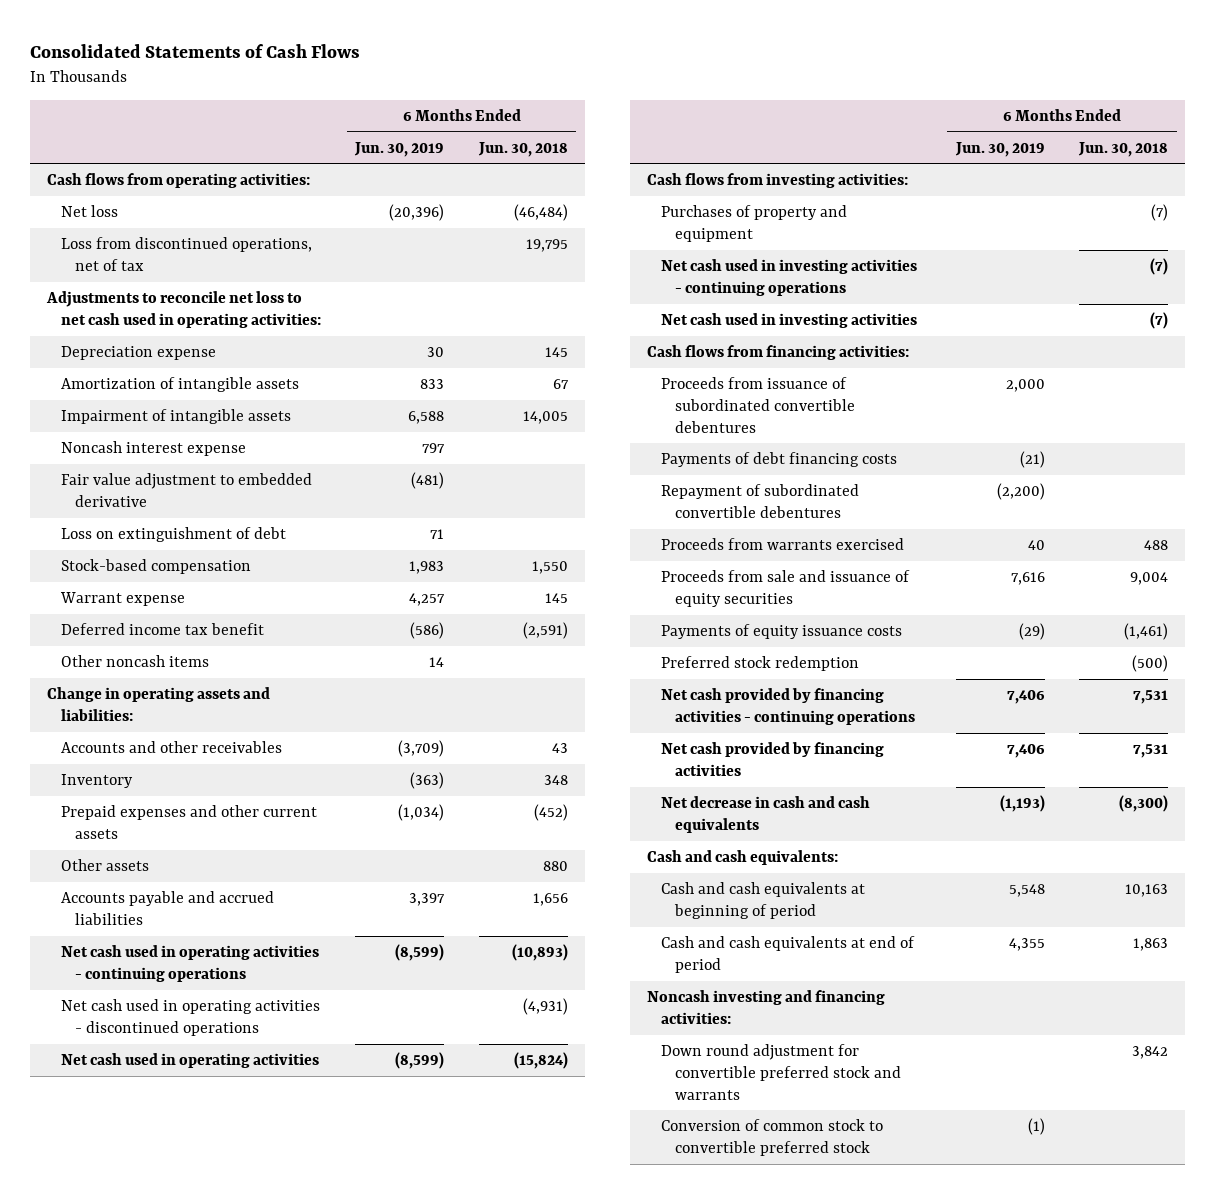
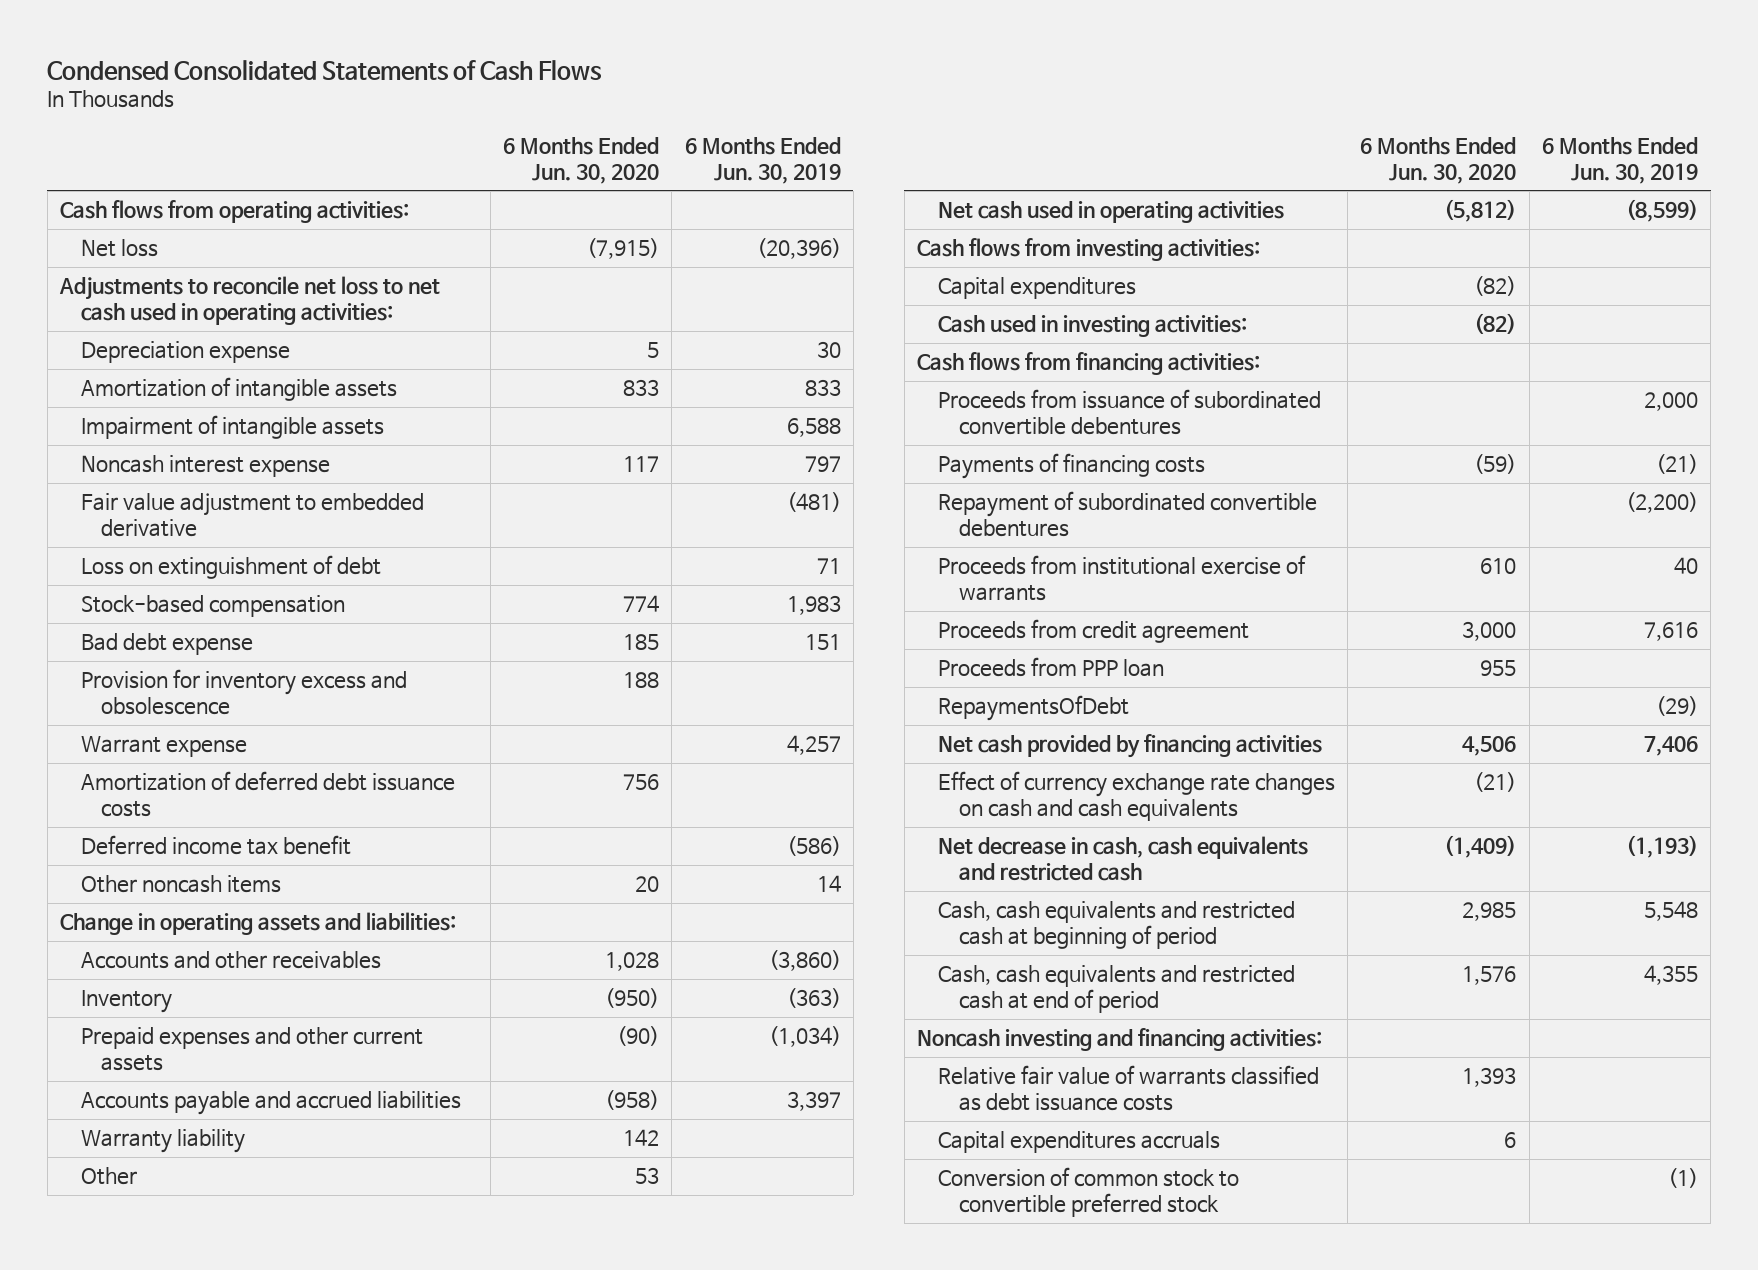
- Consolidated Statements of Cash Flows
+ Condensed Consolidated Statements of Cash Flows
- | 6 Months Ended Jun. 30, 2019 | 6 Months Ended Jun. 30, 2018
+ | 6 Months Ended Jun. 30, 2020 | 6 Months Ended Jun. 30, 2019
- Loss from discontinued operations, net of tax | | 19,795
+ Bad debt expense | 185 | 151
+ Provision for inventory excess and obsolescence | 188 |
+ Amortization of deferred debt issuance costs | 756 |
- Accounts and other receivables | (3,709) | 43
+ Accounts and other receivables | 1,028 | (3,860)
- Other assets | | 880
- Net cash used in operating activities - continuing operations | (8,599) | (10,893)
- Net cash used in operating activities - discontinued operations | | (4,931)
+ Warranty liability | 142 |
+ Other | 53 |
- Purchases of property and equipment | | (7)
- Net cash used in investing activities - continuing operations | | (7)
- Net cash used in investing activities | | (7)
+ Capital expenditures | (82) |
+ Cash used in investing activities: | (82) |
- Payments of debt financing costs | (21) |
+ Payments of financing costs | (59) | (21)
- Proceeds from warrants exercised | 40 | 488
- Proceeds from sale and issuance of equity securities | 7,616 | 9,004
- Payments of equity issuance costs | (29) | (1,461)
- Preferred stock redemption | | (500)
- Net cash provided by financing activities - continuing operations | 7,406 | 7,531
+ Proceeds from institutional exercise of warrants | 610 | 40
+ Proceeds from credit agreement | 3,000 | 7,616
+ Proceeds from PPP loan | 955 |
+ RepaymentsOfDebt | | (29)
- Net decrease in cash and cash equivalents | (1,193) | (8,300)
- Cash and cash equivalents:
- Cash and cash equivalents at beginning of period | 5,548 | 10,163
- Cash and cash equivalents at end of period | 4,355 | 1,863
+ Effect of currency exchange rate changes on cash and cash equivalents | (21) |
+ Net decrease in cash, cash equivalents and restricted cash | (1,409) | (1,193)
+ Cash, cash equivalents and restricted cash at beginning of period | 2,985 | 5,548
+ Cash, cash equivalents and restricted cash at end of period | 1,576 | 4,355
- Down round adjustment for convertible preferred stock and warrants | | 3,842
+ Relative fair value of warrants classified as debt issuance costs | 1,393 |
+ Capital expenditures accruals | 6 |

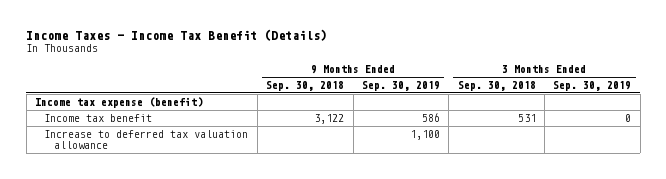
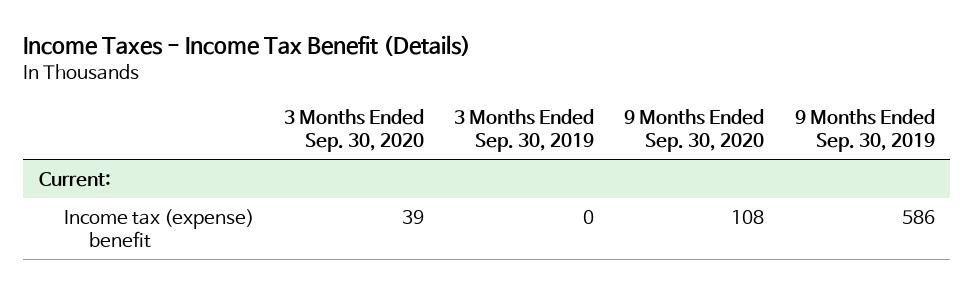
- | 9 Months Ended Sep. 30, 2018 | 9 Months Ended Sep. 30, 2019 | 3 Months Ended Sep. 30, 2018 | 3 Months Ended Sep. 30, 2019
+ | 3 Months Ended Sep. 30, 2020 | 3 Months Ended Sep. 30, 2019 | 9 Months Ended Sep. 30, 2020 | 9 Months Ended Sep. 30, 2019
- Income tax expense (benefit)
- Income tax benefit | 3,122 | 586 | 531 | 0
- Increase to deferred tax valuation allowance | | 1,100 | |
+ Current:
+ Income tax (expense) benefit | 39 | 0 | 108 | 586

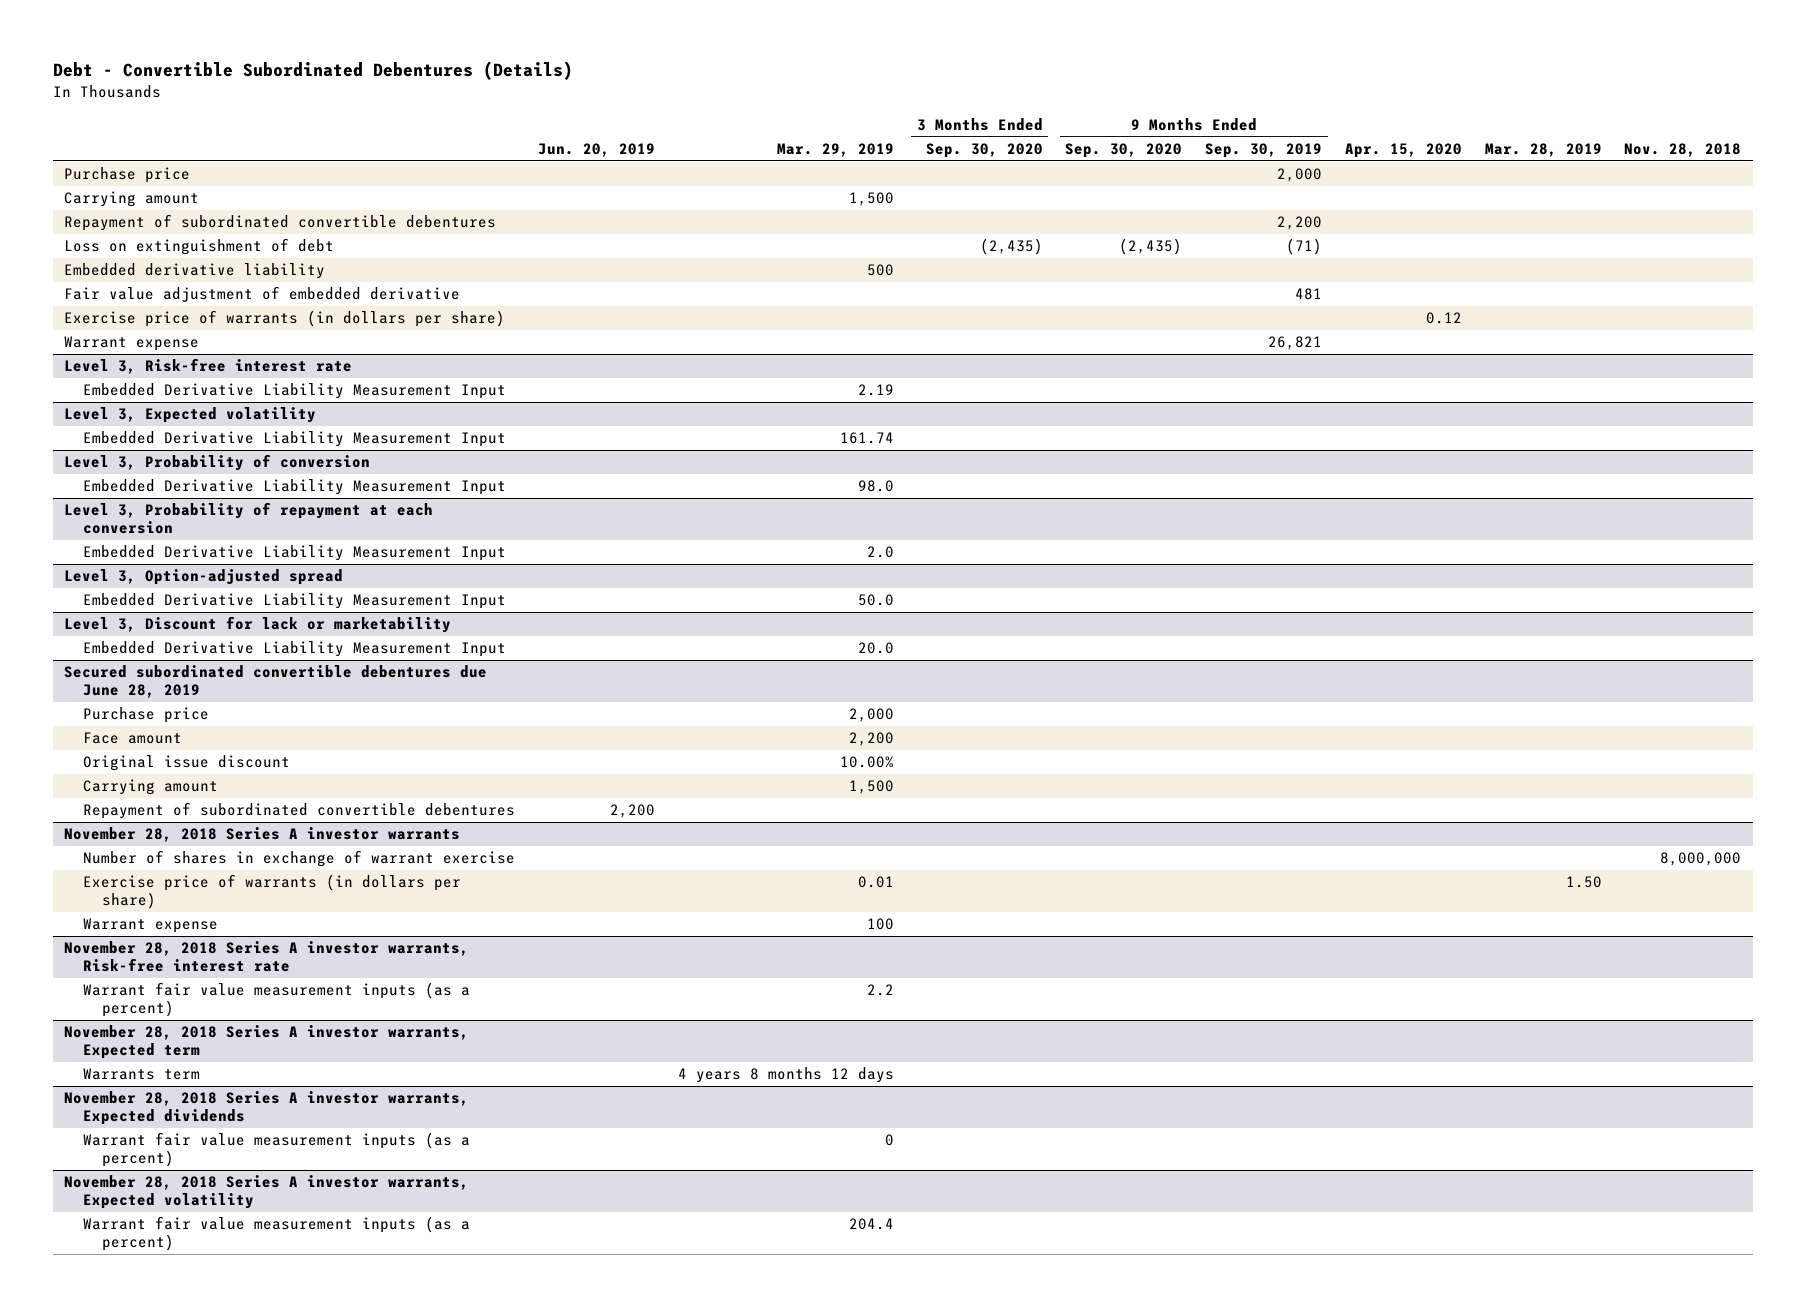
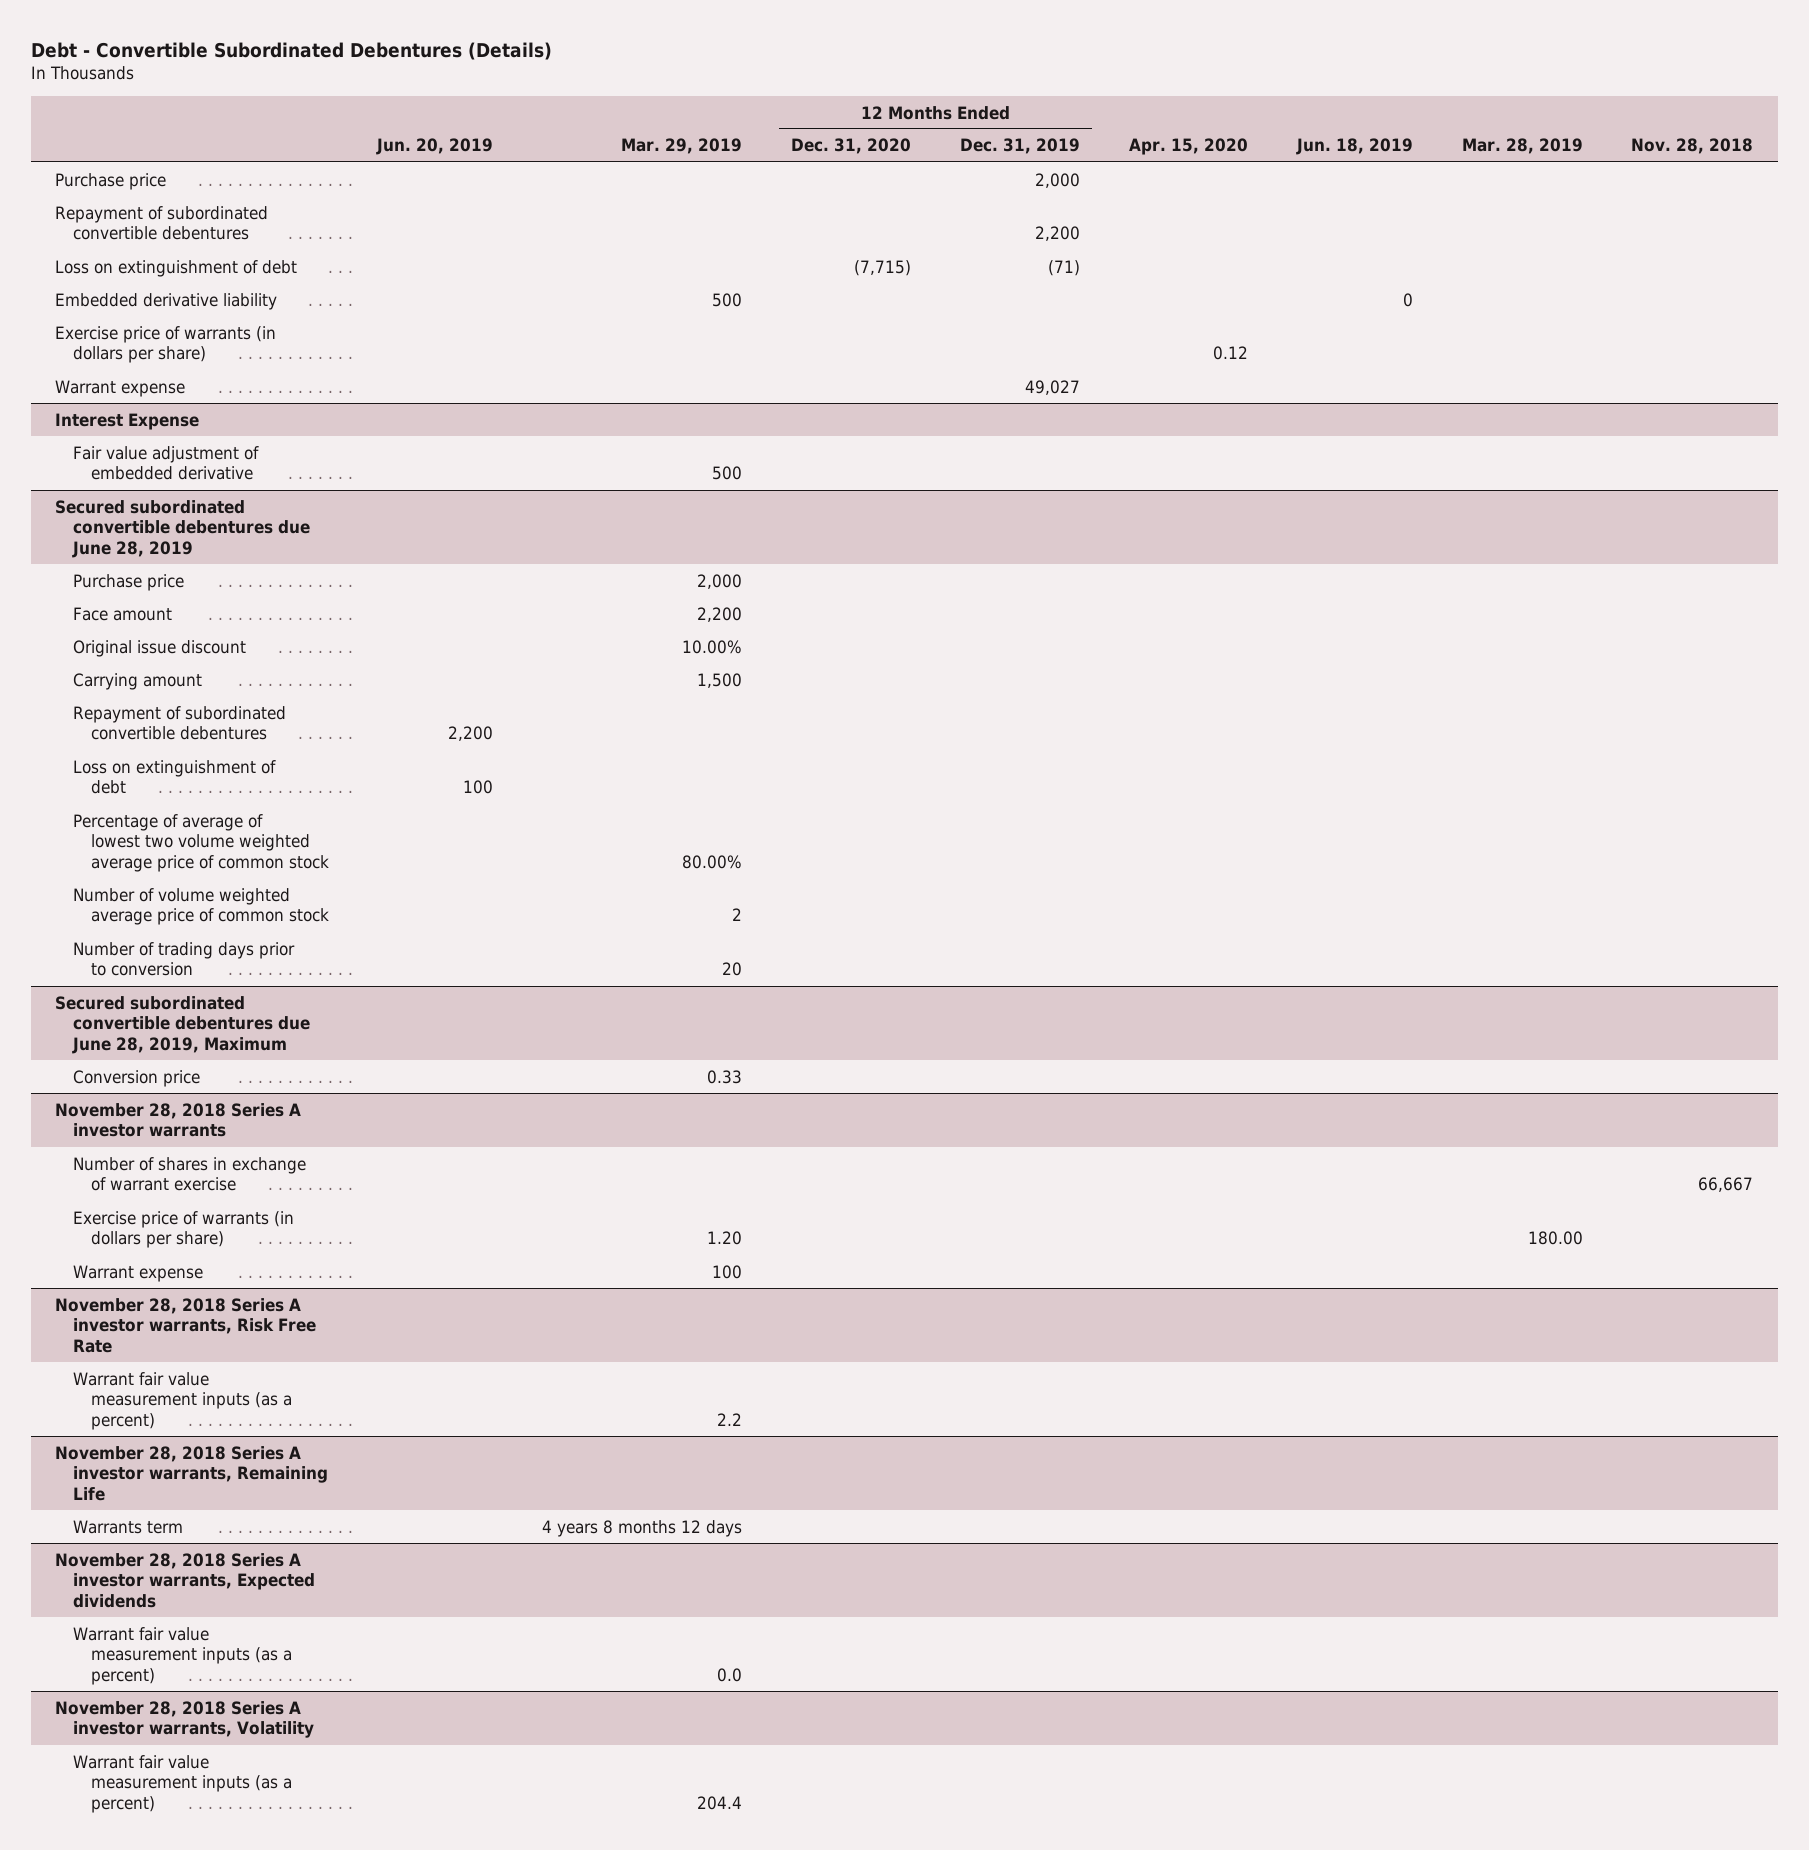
- | Jun. 20, 2019 | Mar. 29, 2019 | 3 Months Ended Sep. 30, 2020 | 9 Months Ended Sep. 30, 2020 | 9 Months Ended Sep. 30, 2019 | Apr. 15, 2020 | Mar. 28, 2019 | Nov. 28, 2018
+ | Jun. 20, 2019 | Mar. 29, 2019 | 12 Months Ended Dec. 31, 2020 | 12 Months Ended Dec. 31, 2019 | Apr. 15, 2020 | Jun. 18, 2019 | Mar. 28, 2019 | Nov. 28, 2018
- Carrying amount | | 1,500 | | | | | |
- Fair value adjustment of embedded derivative | | | | | 481 | | |
- Level 3, Risk-free interest rate
- Embedded Derivative Liability Measurement Input | | 2.19 | | | | | |
- Level 3, Expected volatility
- Embedded Derivative Liability Measurement Input | | 161.74 | | | | | |
- Level 3, Probability of conversion
- Embedded Derivative Liability Measurement Input | | 98.0 | | | | | |
- Level 3, Probability of repayment at each conversion
- Embedded Derivative Liability Measurement Input | | 2.0 | | | | | |
- Level 3, Option-adjusted spread
- Embedded Derivative Liability Measurement Input | | 50.0 | | | | | |
- Level 3, Discount for lack or marketability
- Embedded Derivative Liability Measurement Input | | 20.0 | | | | | |
+ Interest Expense
+ Fair value adjustment of embedded derivative | | 500 | | | | | |
@ Secured subordinated convertible debentures due June 28, 2019
+ Loss on extinguishment of debt | 100 | | | | | | |
+ Percentage of average of lowest two volume weighted average price of common stock | | 80.00% | | | | | |
+ Number of volume weighted average price of common stock | | 2 | | | | | |
+ Number of trading days prior to conversion | | 20 | | | | | |
+ Secured subordinated convertible debentures due June 28, 2019, Maximum
+ Conversion price | | 0.33 | | | | | |
@ November 28, 2018 Series A investor warrants
- Number of shares in exchange of warrant exercise | | | | | | | | 8,000,000
- Exercise price of warrants (in dollars per share) | | 0.01 | | | | | 1.50 |
+ Number of shares in exchange of warrant exercise | | | | | | | | 66,667
+ Exercise price of warrants (in dollars per share) | | 1.20 | | | | | 180.00 |
- November 28, 2018 Series A investor warrants, Risk-free interest rate
+ November 28, 2018 Series A investor warrants, Risk Free Rate
- November 28, 2018 Series A investor warrants, Expected term
+ November 28, 2018 Series A investor warrants, Remaining Life
@ November 28, 2018 Series A investor warrants, Expected dividends
- Warrant fair value measurement inputs (as a percent) | | 0 | | | | | |
- November 28, 2018 Series A investor warrants, Expected volatility
@ November 28, 2018 Series A investor warrants, Expected dividends
+ Warrant fair value measurement inputs (as a percent) | | 0.0 | | | | | |
+ November 28, 2018 Series A investor warrants, Volatility

